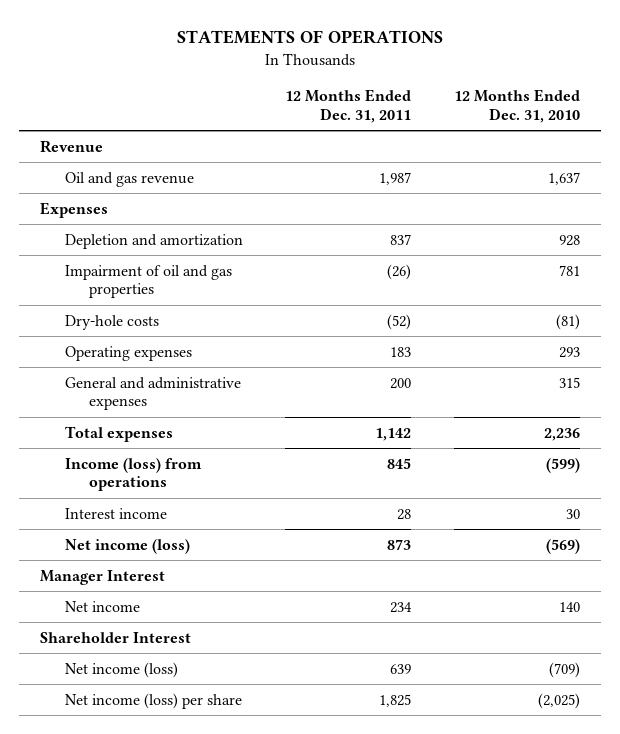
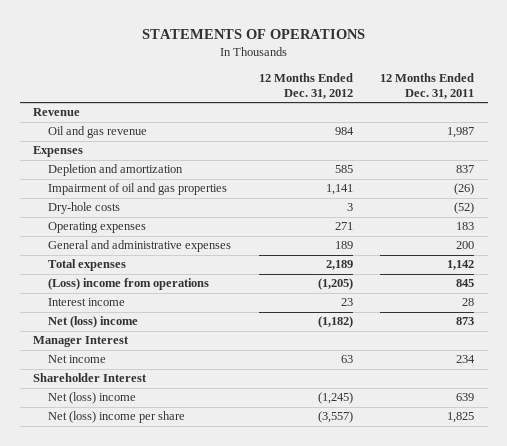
- | 12 Months Ended Dec. 31, 2011 | 12 Months Ended Dec. 31, 2010
+ | 12 Months Ended Dec. 31, 2012 | 12 Months Ended Dec. 31, 2011
- Income (loss) from operations | 845 | (599)
+ (Loss) income from operations | (1,205) | 845
- Net income (loss) | 873 | (569)
+ Net (loss) income | (1,182) | 873
- Net income (loss) | 639 | (709)
- Net income (loss) per share | 1,825 | (2,025)
+ Net (loss) income | (1,245) | 639
+ Net (loss) income per share | (3,557) | 1,825

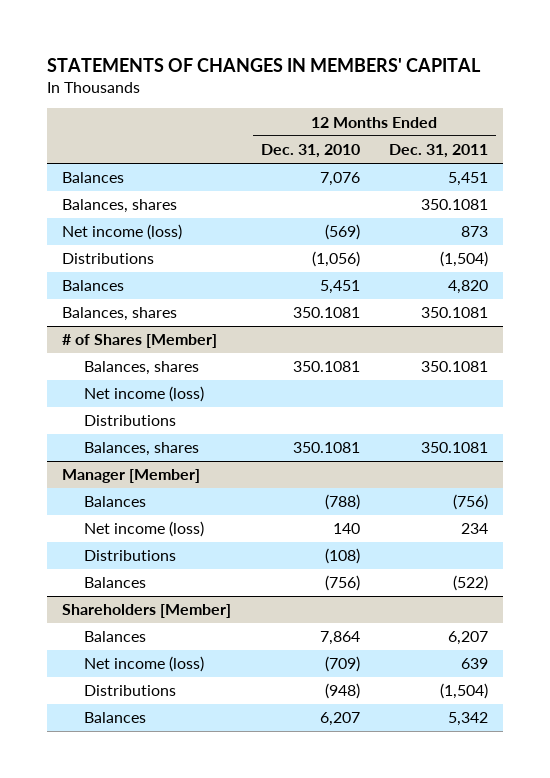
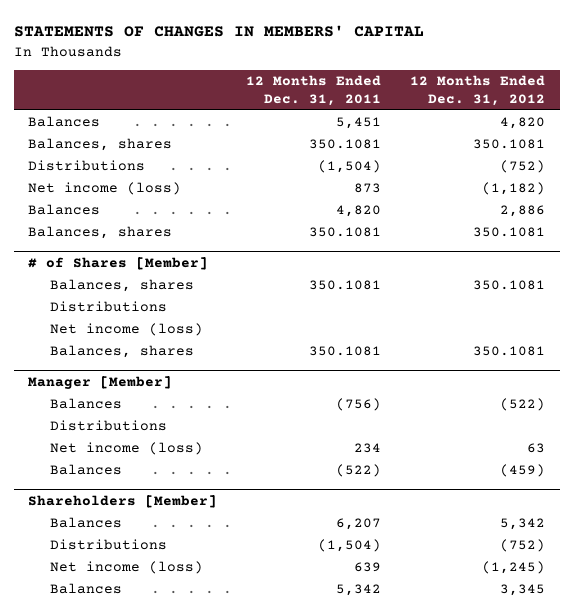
- | 12 Months Ended Dec. 31, 2010 | 12 Months Ended Dec. 31, 2011
+ | 12 Months Ended Dec. 31, 2011 | 12 Months Ended Dec. 31, 2012
moved down: Net income (loss) | 873 | (1,182)
@ # of Shares [Member]
moved down: Net income (loss)
@ Manager [Member]
moved down: Net income (loss) | 234 | 63
@ Shareholders [Member]
moved down: Net income (loss) | 639 | (1,245)

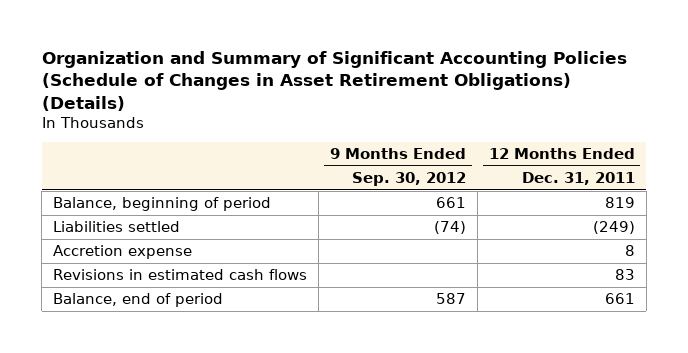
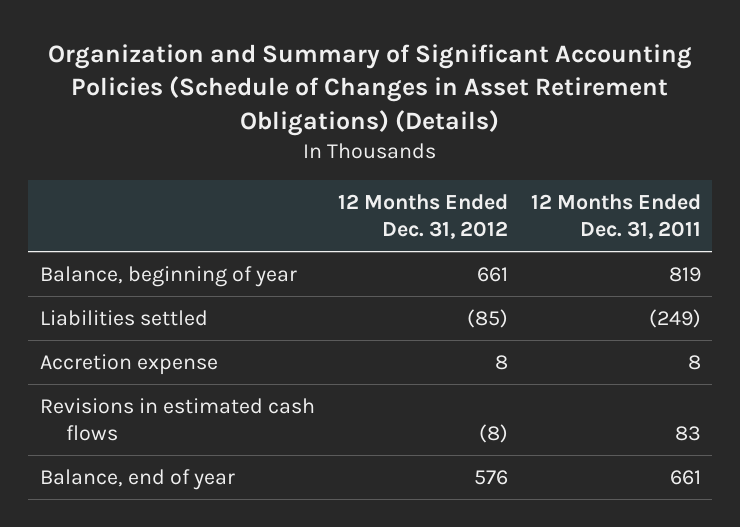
- | 9 Months Ended Sep. 30, 2012 | 12 Months Ended Dec. 31, 2011
+ | 12 Months Ended Dec. 31, 2012 | 12 Months Ended Dec. 31, 2011
- Balance, beginning of period | 661 | 819
+ Balance, beginning of year | 661 | 819
- Balance, end of period | 587 | 661
+ Balance, end of year | 576 | 661

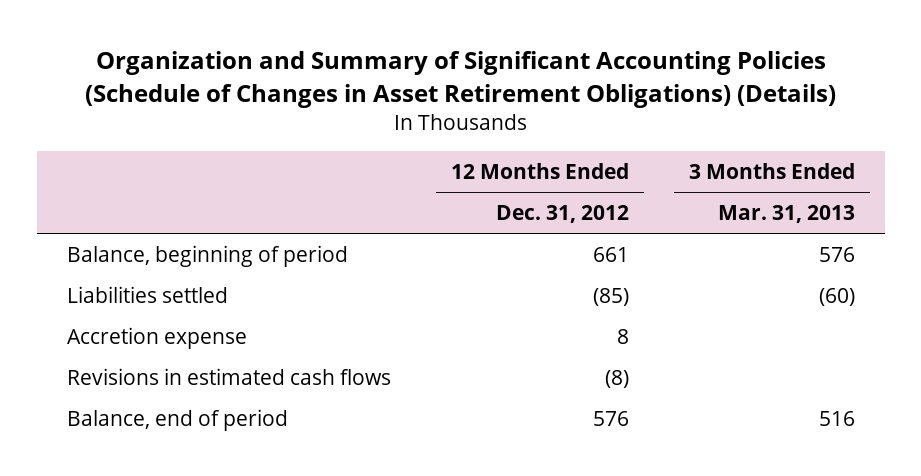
- | 12 Months Ended Dec. 31, 2012 | 12 Months Ended Dec. 31, 2011
+ | 12 Months Ended Dec. 31, 2012 | 3 Months Ended Mar. 31, 2013
- Balance, beginning of year | 661 | 819
+ Balance, beginning of period | 661 | 576
- Balance, end of year | 576 | 661
+ Balance, end of period | 576 | 516

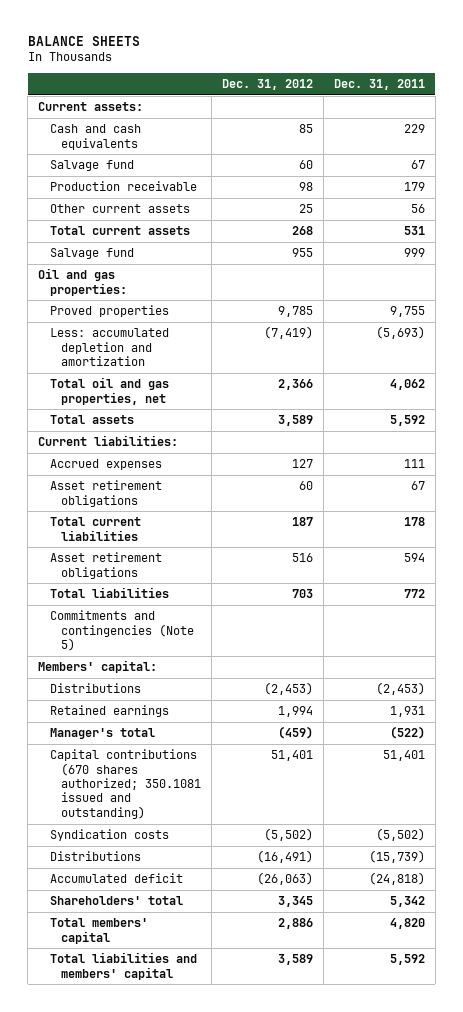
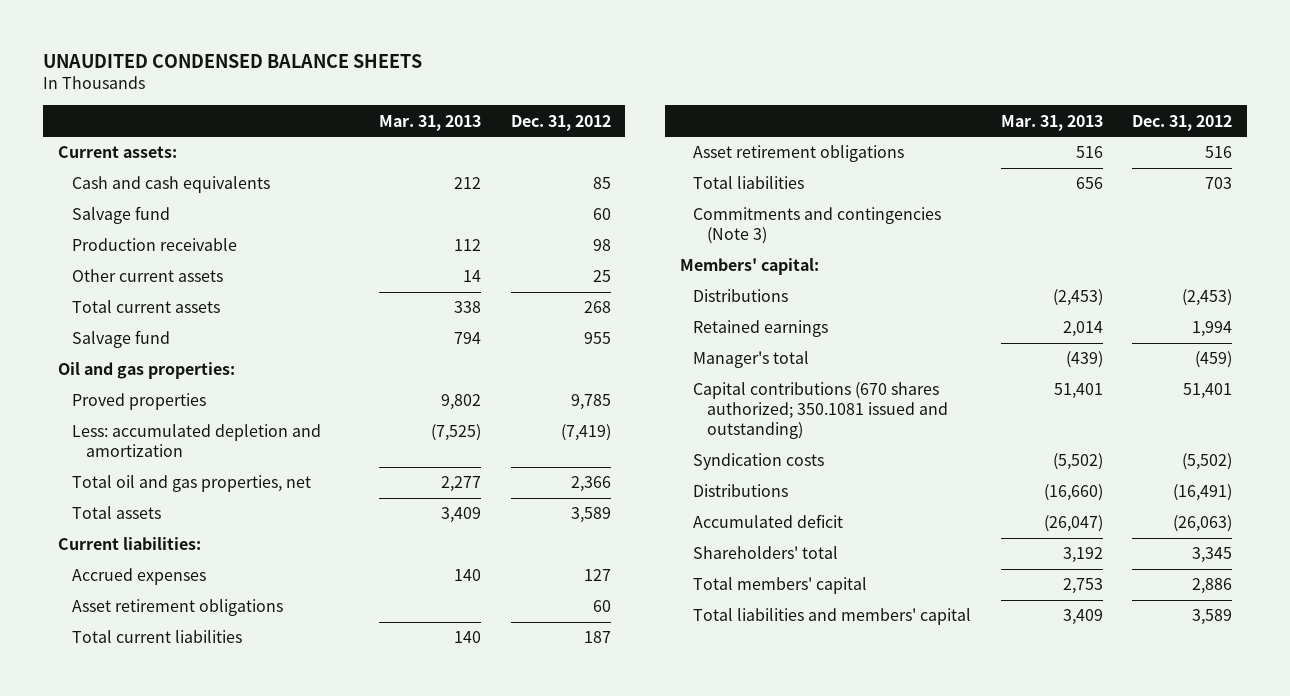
- BALANCE SHEETS
+ UNAUDITED CONDENSED BALANCE SHEETS
- | Dec. 31, 2012 | Dec. 31, 2011
+ | Mar. 31, 2013 | Dec. 31, 2012
- Commitments and contingencies (Note 5)
+ Commitments and contingencies (Note 3)

